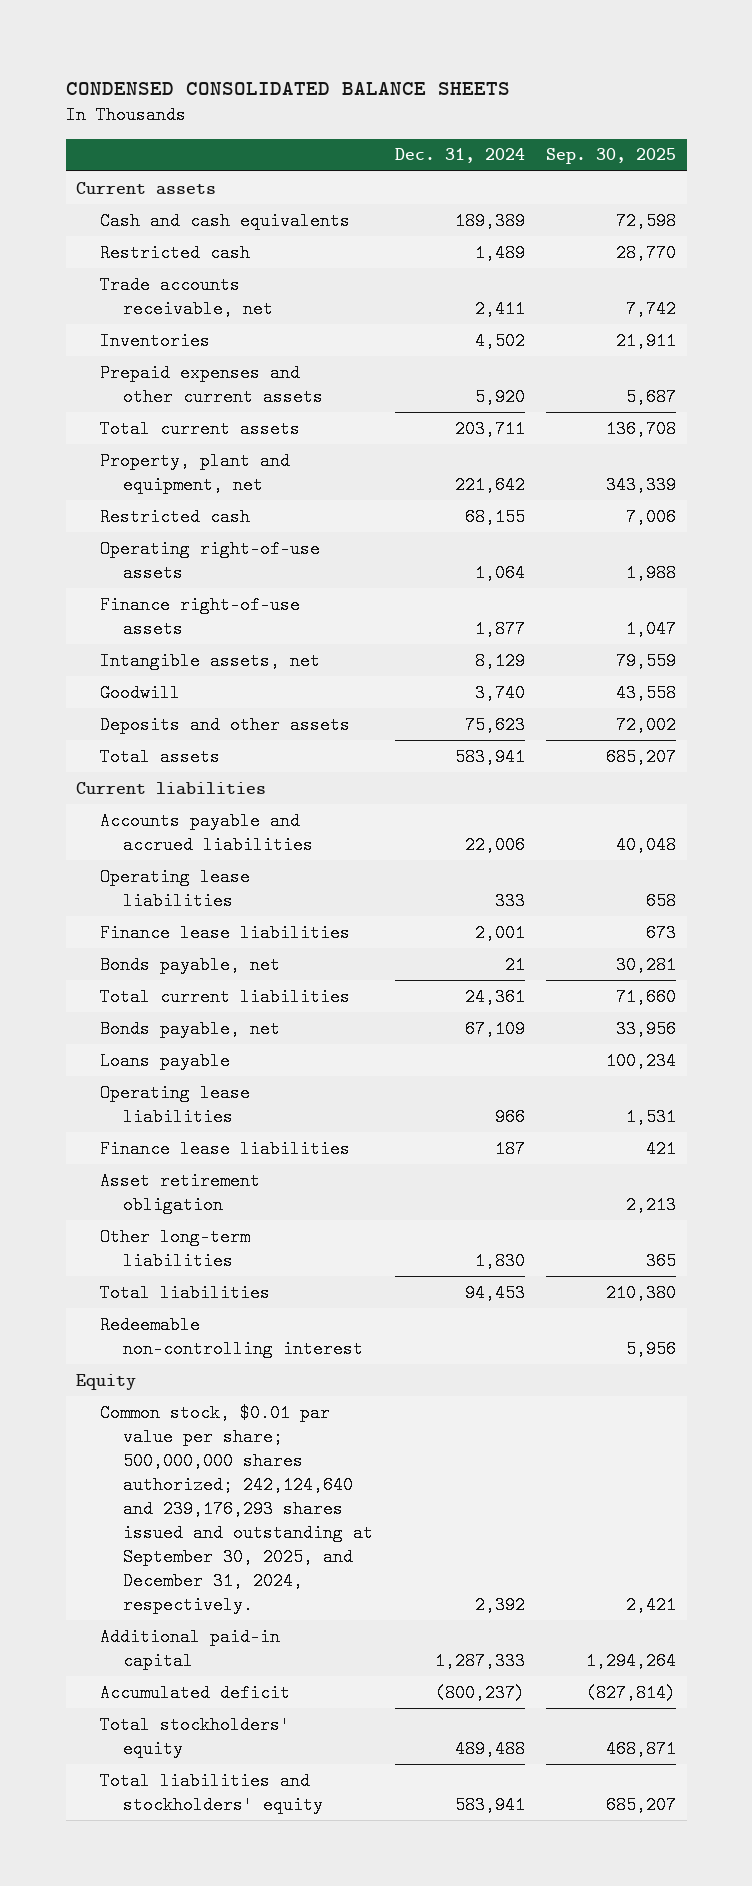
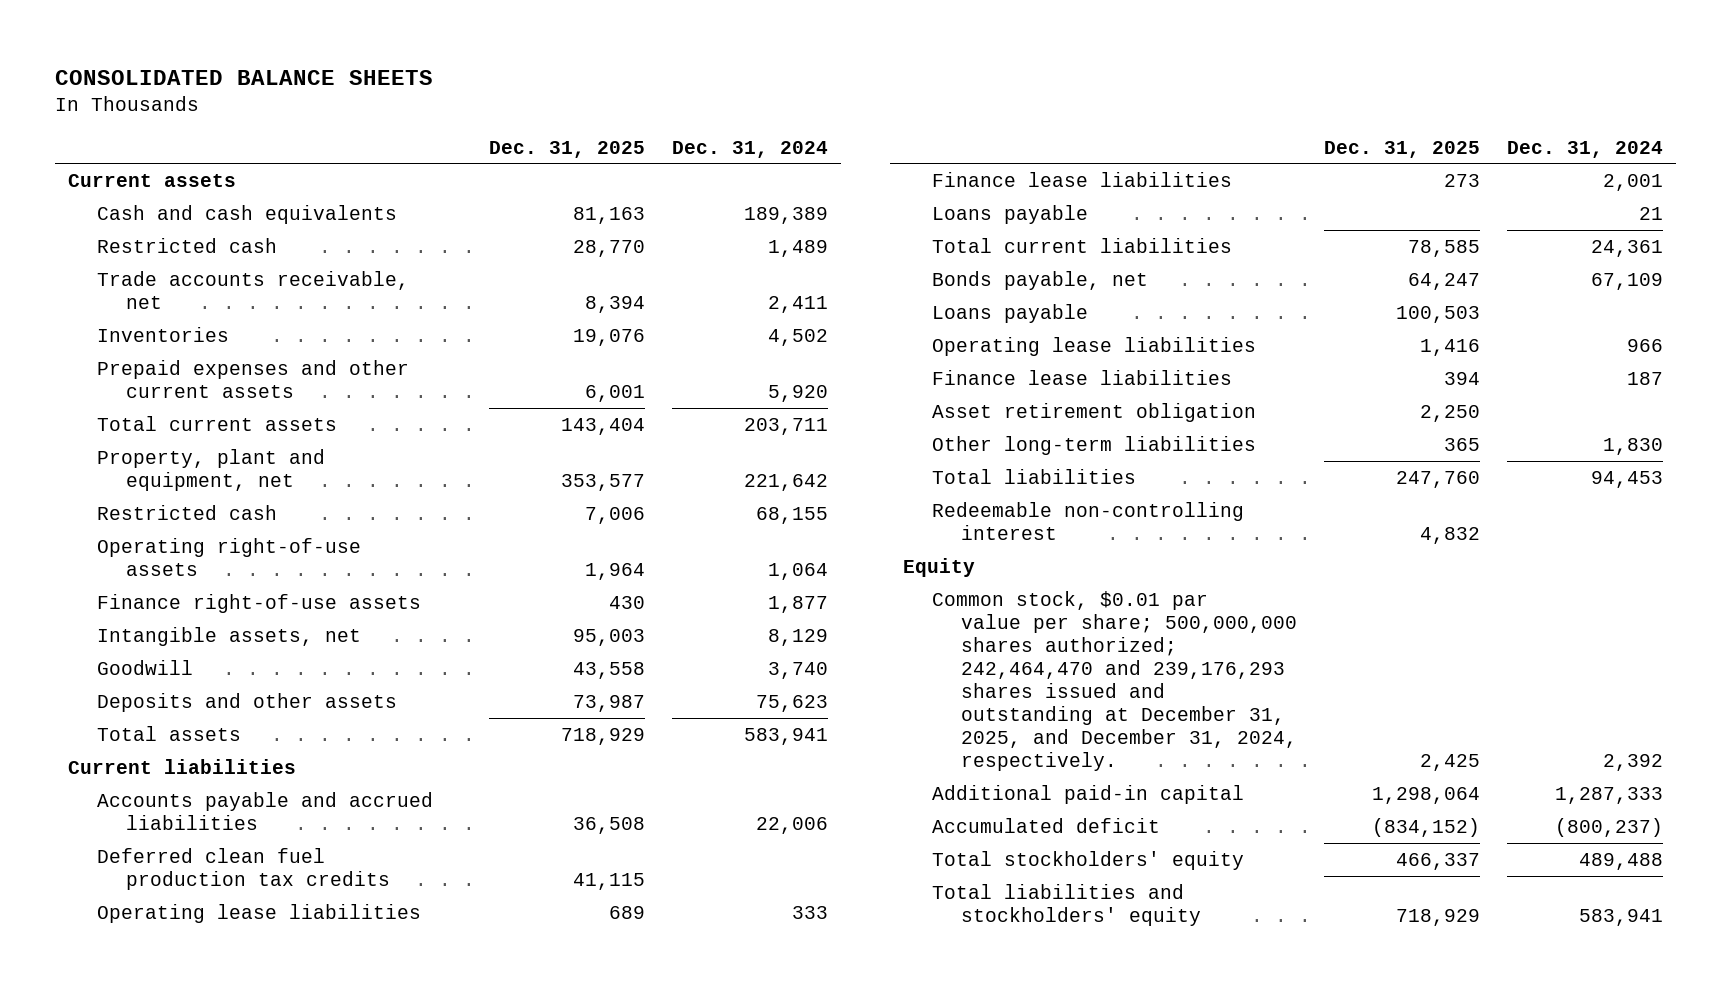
- CONDENSED CONSOLIDATED BALANCE SHEETS
+ CONSOLIDATED BALANCE SHEETS
- | Dec. 31, 2024 | Sep. 30, 2025
+ | Dec. 31, 2025 | Dec. 31, 2024
+ Deferred clean fuel production tax credits | 41,115 |
- Bonds payable, net | 21 | 30,281
+ Loans payable | | 21
- Common stock, $0.01 par value per share; 500,000,000 shares authorized; 242,124,640 and 239,176,293 shares issued and outstanding at September 30, 2025, and December 31, 2024, respectively. | 2,392 | 2,421
+ Common stock, $0.01 par value per share; 500,000,000 shares authorized; 242,464,470 and 239,176,293 shares issued and outstanding at December 31, 2025, and December 31, 2024, respectively. | 2,425 | 2,392

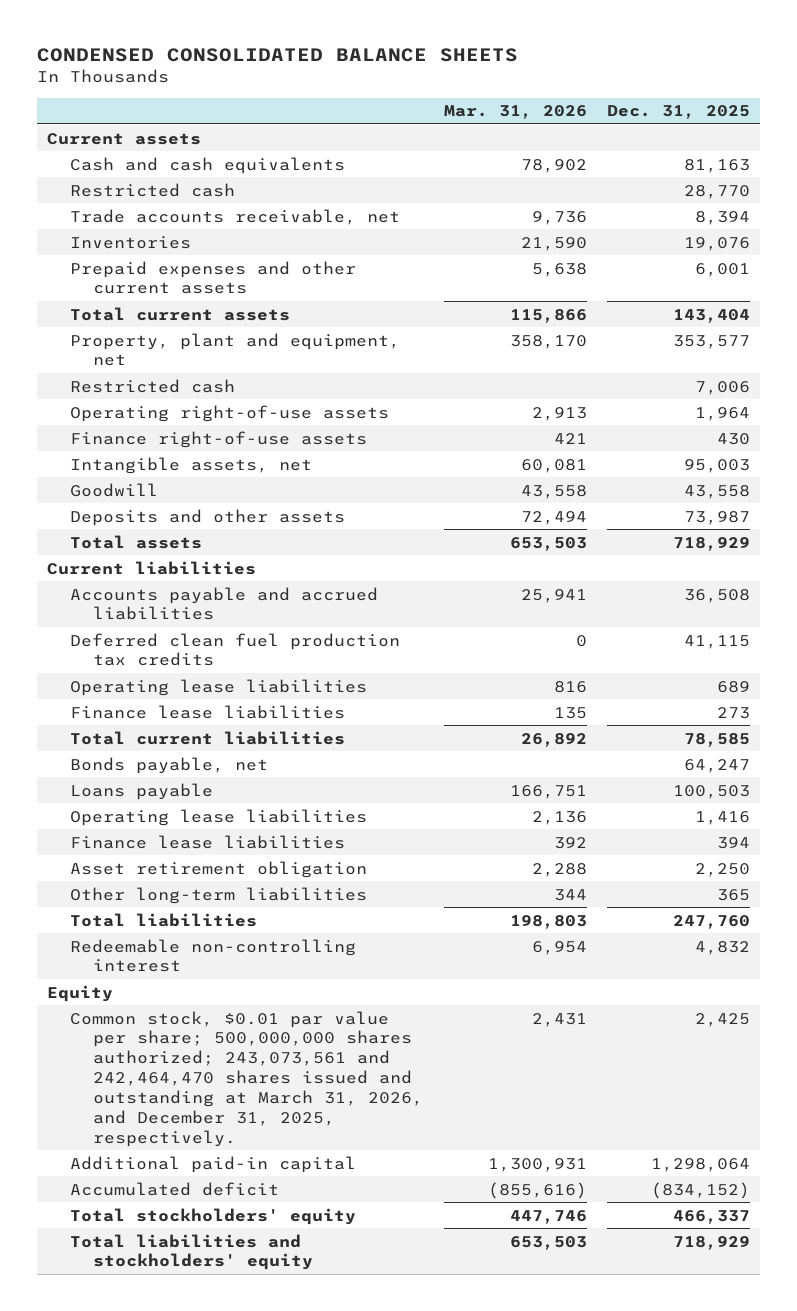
- CONSOLIDATED BALANCE SHEETS
+ CONDENSED CONSOLIDATED BALANCE SHEETS
- | Dec. 31, 2025 | Dec. 31, 2024
+ | Mar. 31, 2026 | Dec. 31, 2025
- Loans payable | | 21
- Common stock, $0.01 par value per share; 500,000,000 shares authorized; 242,464,470 and 239,176,293 shares issued and outstanding at December 31, 2025, and December 31, 2024, respectively. | 2,425 | 2,392
+ Common stock, $0.01 par value per share; 500,000,000 shares authorized; 243,073,561 and 242,464,470 shares issued and outstanding at March 31, 2026, and December 31, 2025, respectively. | 2,431 | 2,425

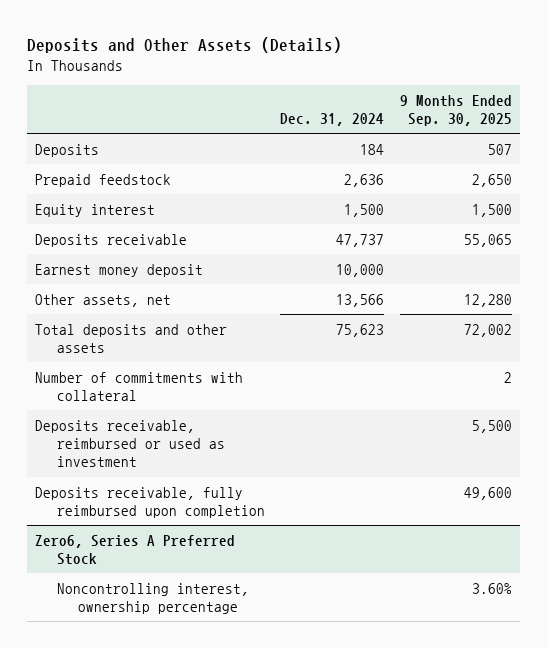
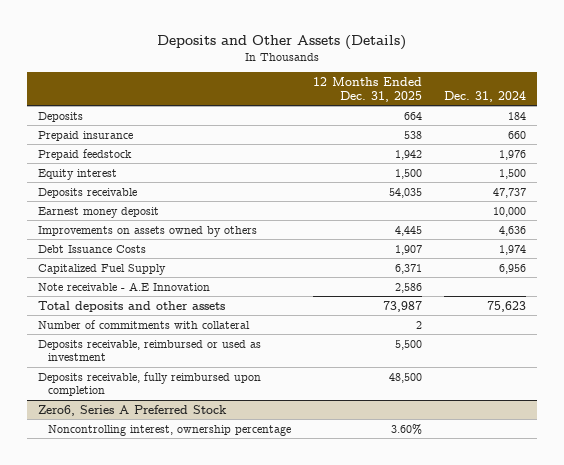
- | Dec. 31, 2024 | 9 Months Ended Sep. 30, 2025
+ | 12 Months Ended Dec. 31, 2025 | Dec. 31, 2024
- Prepaid feedstock | 2,636 | 2,650
+ Prepaid insurance | 538 | 660
+ Prepaid feedstock | 1,942 | 1,976
- Other assets, net | 13,566 | 12,280
+ Improvements on assets owned by others | 4,445 | 4,636
+ Debt Issuance Costs | 1,907 | 1,974
+ Capitalized Fuel Supply | 6,371 | 6,956
+ Note receivable - A.E Innovation | 2,586 |

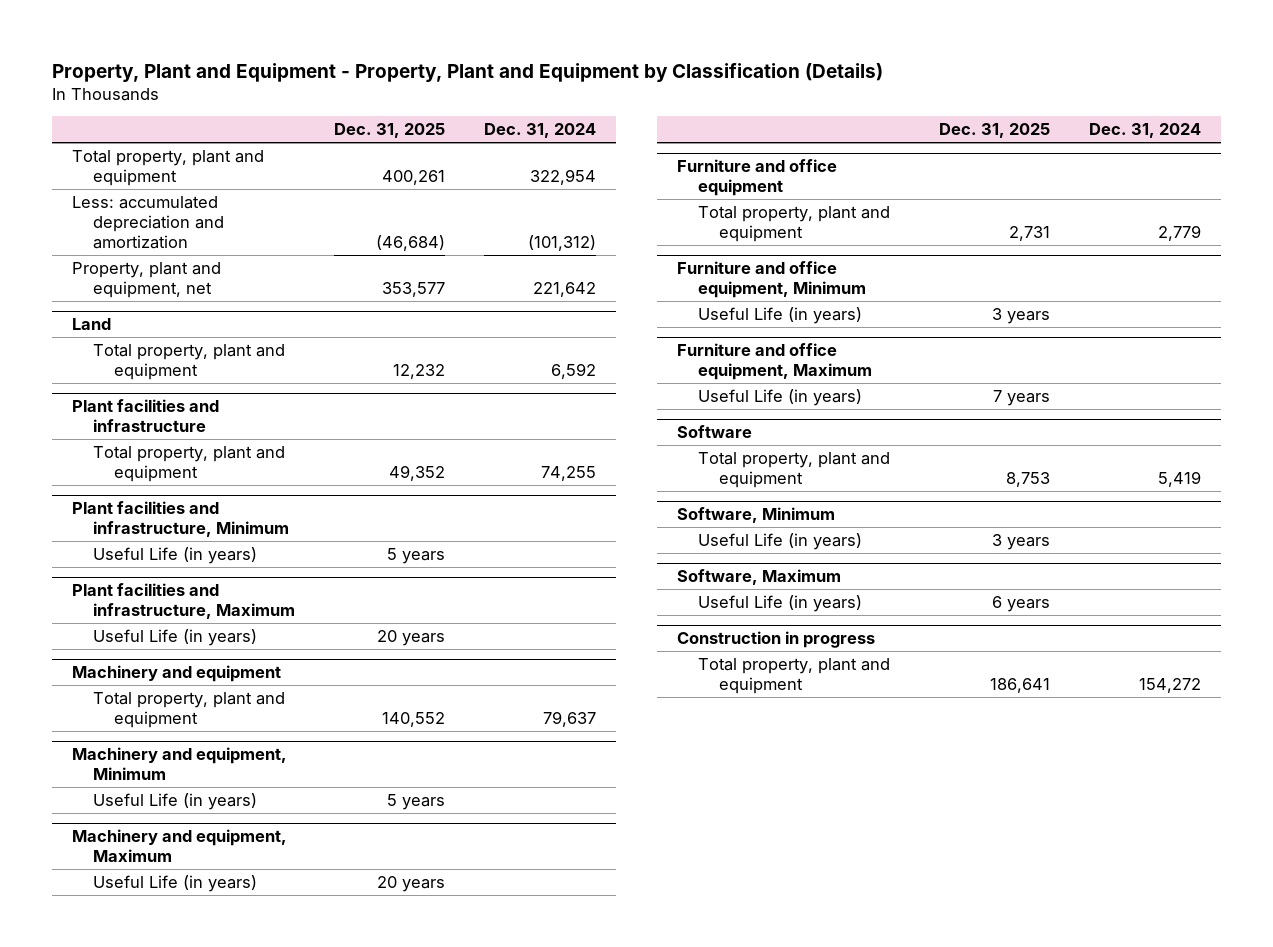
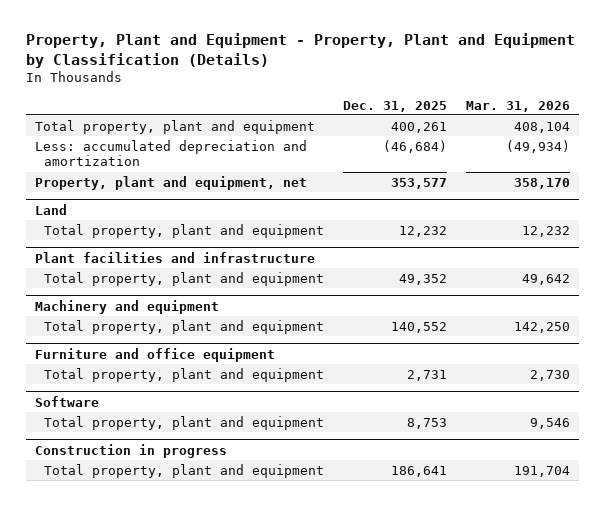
- | Dec. 31, 2025 | Dec. 31, 2024
+ | Dec. 31, 2025 | Mar. 31, 2026
- Plant facilities and infrastructure, Minimum
- Useful Life (in years) | 5 years |
- Plant facilities and infrastructure, Maximum
- Useful Life (in years) | 20 years |
- Machinery and equipment, Minimum
- Useful Life (in years) | 5 years |
- Machinery and equipment, Maximum
- Useful Life (in years) | 20 years |
- Furniture and office equipment, Minimum
- Useful Life (in years) | 3 years |
- Furniture and office equipment, Maximum
- Useful Life (in years) | 7 years |
- Software, Minimum
- Useful Life (in years) | 3 years |
- Software, Maximum
- Useful Life (in years) | 6 years |

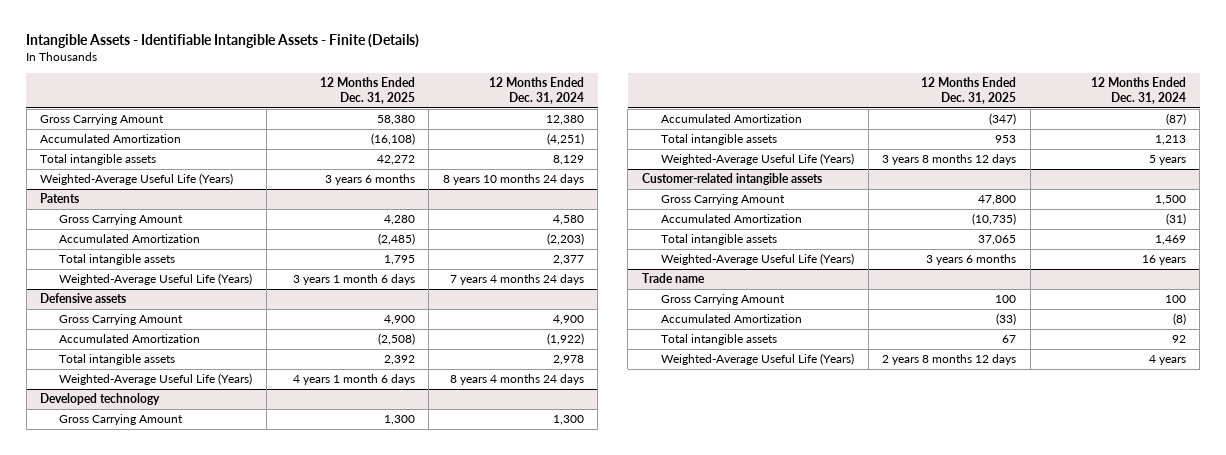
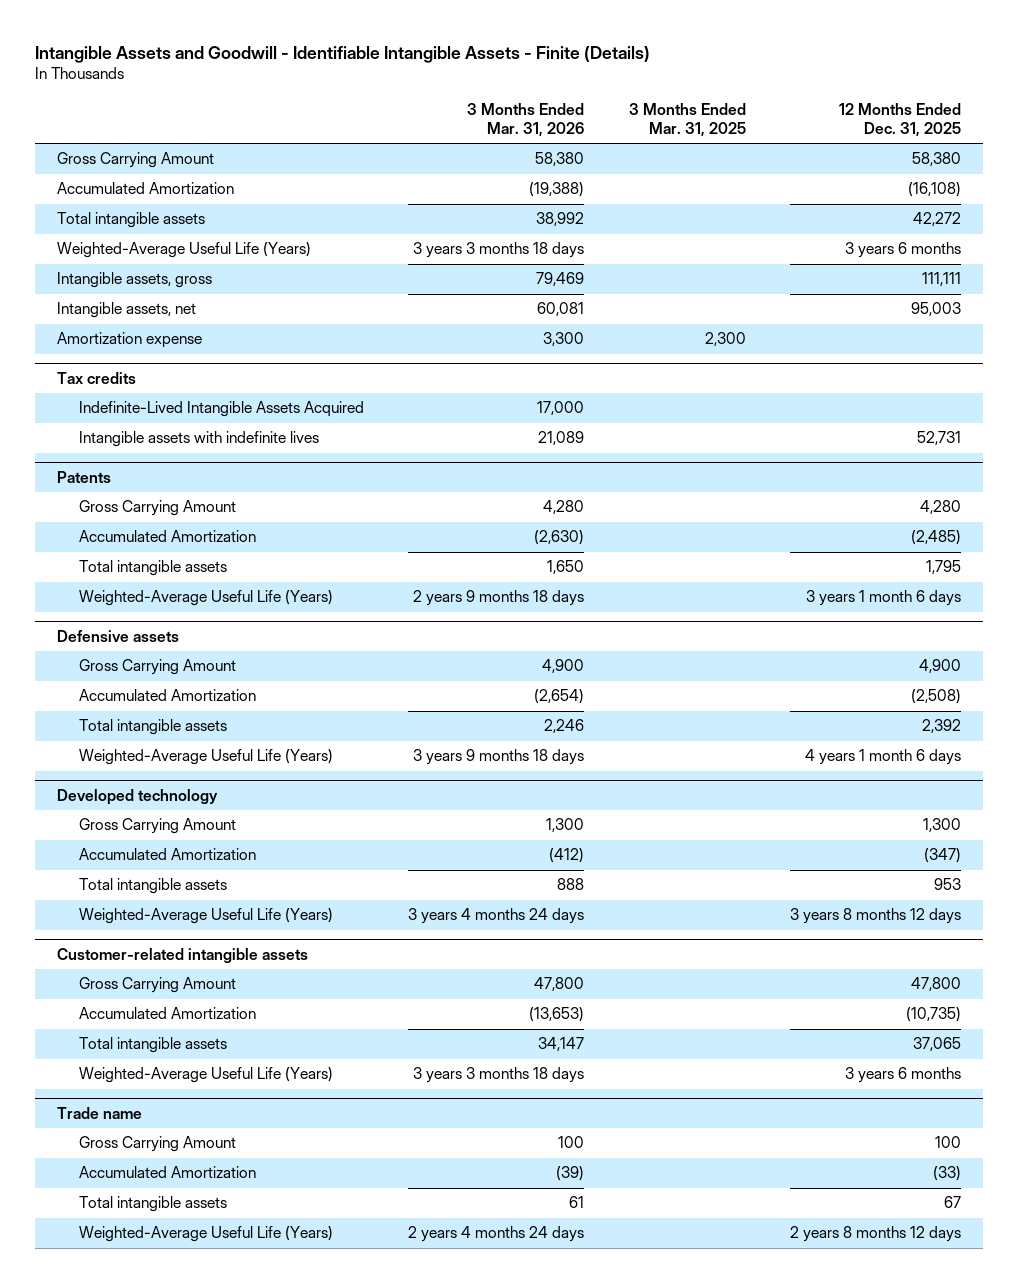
- Intangible Assets - Identifiable Intangible Assets - Finite (Details)
+ Intangible Assets and Goodwill - Identifiable Intangible Assets - Finite (Details)
- | 12 Months Ended Dec. 31, 2025 | 12 Months Ended Dec. 31, 2024
+ | 3 Months Ended Mar. 31, 2026 | 3 Months Ended Mar. 31, 2025 | 12 Months Ended Dec. 31, 2025
+ Intangible assets, gross | 79,469 | | 111,111
+ Intangible assets, net | 60,081 | | 95,003
+ Amortization expense | 3,300 | 2,300 |
+ Tax credits
+ Indefinite-Lived Intangible Assets Acquired | 17,000 | |
+ Intangible assets with indefinite lives | 21,089 | | 52,731

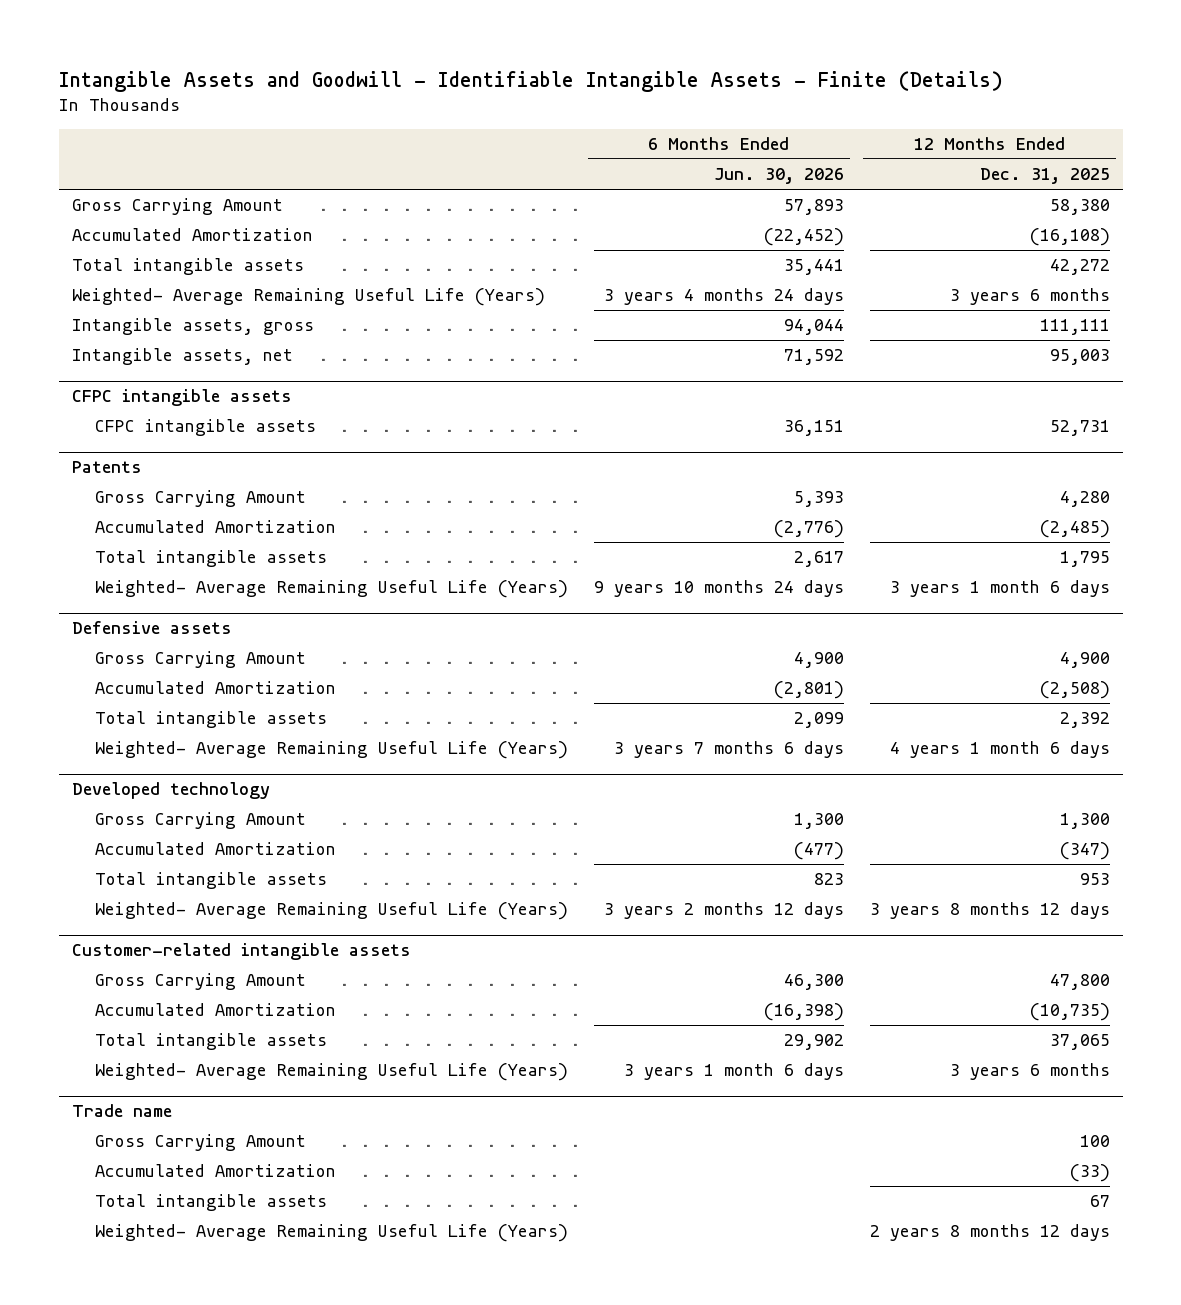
- | 3 Months Ended Mar. 31, 2026 | 3 Months Ended Mar. 31, 2025 | 12 Months Ended Dec. 31, 2025
+ | 6 Months Ended Jun. 30, 2026 | 12 Months Ended Dec. 31, 2025
- Weighted-Average Useful Life (Years) | 3 years 3 months 18 days | | 3 years 6 months
+ Weighted- Average Remaining Useful Life (Years) | 3 years 4 months 24 days | 3 years 6 months
- Amortization expense | 3,300 | 2,300 |
- Tax credits
- Indefinite-Lived Intangible Assets Acquired | 17,000 | |
- Intangible assets with indefinite lives | 21,089 | | 52,731
+ CFPC intangible assets
+ CFPC intangible assets | 36,151 | 52,731
@ Patents
- Weighted-Average Useful Life (Years) | 2 years 9 months 18 days | | 3 years 1 month 6 days
+ Weighted- Average Remaining Useful Life (Years) | 9 years 10 months 24 days | 3 years 1 month 6 days
@ Defensive assets
- Weighted-Average Useful Life (Years) | 3 years 9 months 18 days | | 4 years 1 month 6 days
+ Weighted- Average Remaining Useful Life (Years) | 3 years 7 months 6 days | 4 years 1 month 6 days
@ Developed technology
- Weighted-Average Useful Life (Years) | 3 years 4 months 24 days | | 3 years 8 months 12 days
+ Weighted- Average Remaining Useful Life (Years) | 3 years 2 months 12 days | 3 years 8 months 12 days
@ Customer-related intangible assets
- Weighted-Average Useful Life (Years) | 3 years 3 months 18 days | | 3 years 6 months
+ Weighted- Average Remaining Useful Life (Years) | 3 years 1 month 6 days | 3 years 6 months
@ Trade name
- Weighted-Average Useful Life (Years) | 2 years 4 months 24 days | | 2 years 8 months 12 days
+ Weighted- Average Remaining Useful Life (Years) | | 2 years 8 months 12 days

